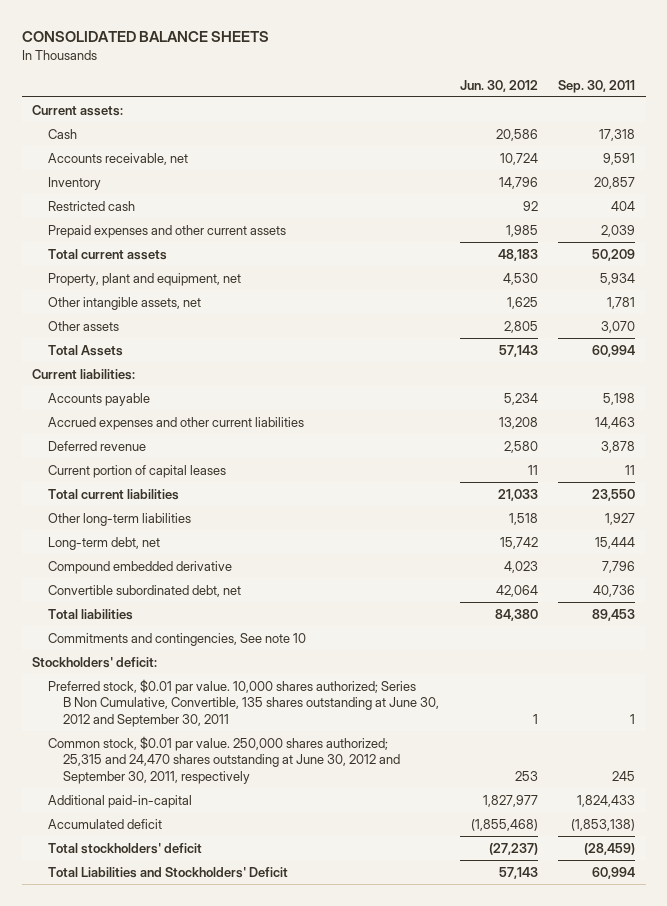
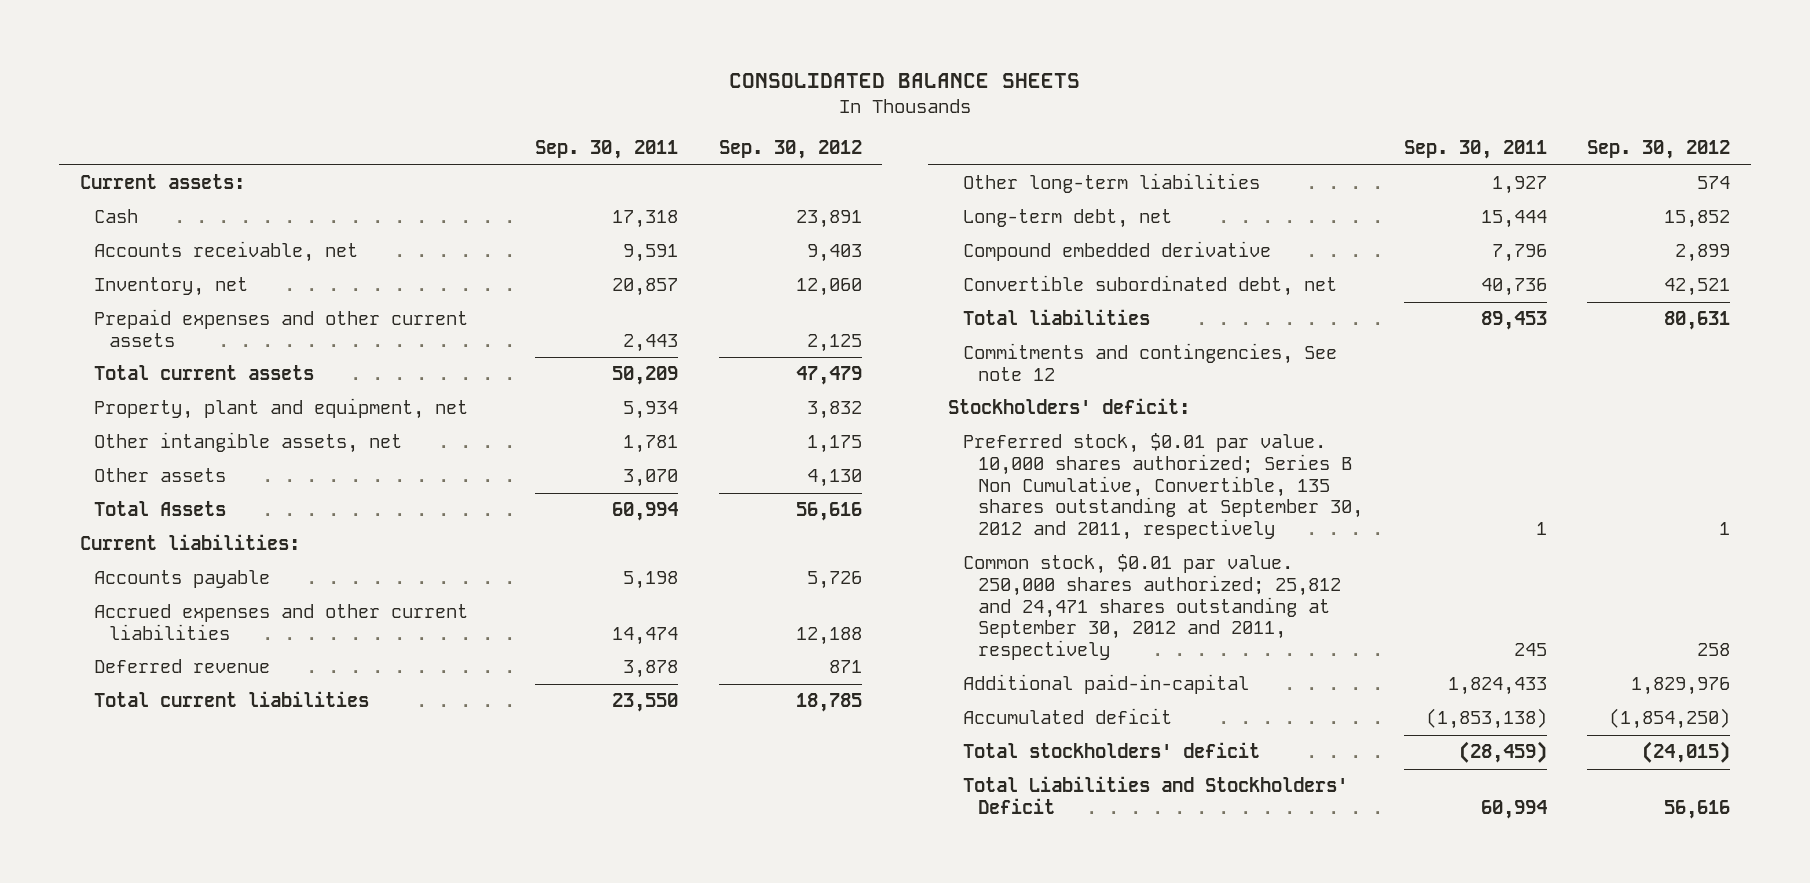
- | Jun. 30, 2012 | Sep. 30, 2011
+ | Sep. 30, 2011 | Sep. 30, 2012
- Inventory | 14,796 | 20,857
- Restricted cash | 92 | 404
- Prepaid expenses and other current assets | 1,985 | 2,039
+ Inventory, net | 20,857 | 12,060
+ Prepaid expenses and other current assets | 2,443 | 2,125
- Accrued expenses and other current liabilities | 13,208 | 14,463
+ Accrued expenses and other current liabilities | 14,474 | 12,188
- Current portion of capital leases | 11 | 11
- Commitments and contingencies, See note 10
+ Commitments and contingencies, See note 12
- Preferred stock, $0.01 par value. 10,000 shares authorized; Series B Non Cumulative, Convertible, 135 shares outstanding at June 30, 2012 and September 30, 2011 | 1 | 1
- Common stock, $0.01 par value. 250,000 shares authorized; 25,315 and 24,470 shares outstanding at June 30, 2012 and September 30, 2011, respectively | 253 | 245
+ Preferred stock, $0.01 par value. 10,000 shares authorized; Series B Non Cumulative, Convertible, 135 shares outstanding at September 30, 2012 and 2011, respectively | 1 | 1
+ Common stock, $0.01 par value. 250,000 shares authorized; 25,812 and 24,471 shares outstanding at September 30, 2012 and 2011, respectively | 245 | 258

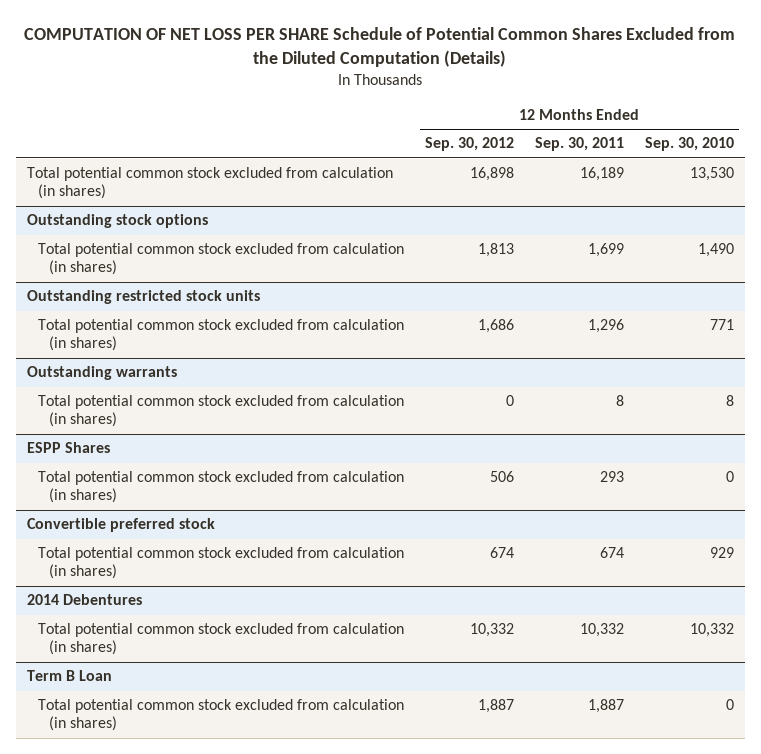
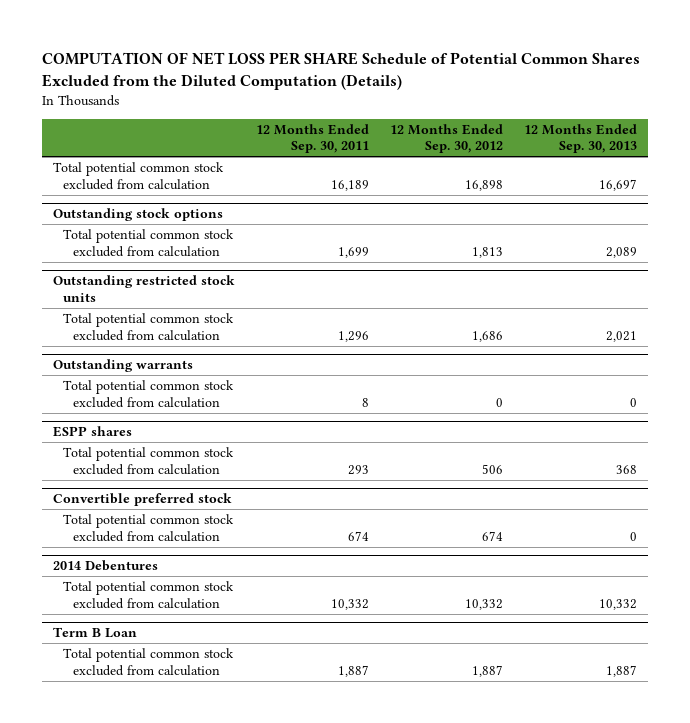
- | 12 Months Ended Sep. 30, 2012 | 12 Months Ended Sep. 30, 2011 | 12 Months Ended Sep. 30, 2010
+ | 12 Months Ended Sep. 30, 2011 | 12 Months Ended Sep. 30, 2012 | 12 Months Ended Sep. 30, 2013
- Total potential common stock excluded from calculation (in shares) | 16,898 | 16,189 | 13,530
+ Total potential common stock excluded from calculation | 16,189 | 16,898 | 16,697
@ Outstanding stock options
- Total potential common stock excluded from calculation (in shares) | 1,813 | 1,699 | 1,490
+ Total potential common stock excluded from calculation | 1,699 | 1,813 | 2,089
@ Outstanding restricted stock units
- Total potential common stock excluded from calculation (in shares) | 1,686 | 1,296 | 771
+ Total potential common stock excluded from calculation | 1,296 | 1,686 | 2,021
@ Outstanding warrants
- Total potential common stock excluded from calculation (in shares) | 0 | 8 | 8
- ESPP Shares
- Total potential common stock excluded from calculation (in shares) | 506 | 293 | 0
@ Outstanding warrants
+ Total potential common stock excluded from calculation | 8 | 0 | 0
+ ESPP shares
+ Total potential common stock excluded from calculation | 293 | 506 | 368
@ Convertible preferred stock
- Total potential common stock excluded from calculation (in shares) | 674 | 674 | 929
+ Total potential common stock excluded from calculation | 674 | 674 | 0
@ 2014 Debentures
- Total potential common stock excluded from calculation (in shares) | 10,332 | 10,332 | 10,332
+ Total potential common stock excluded from calculation | 10,332 | 10,332 | 10,332
@ Term B Loan
- Total potential common stock excluded from calculation (in shares) | 1,887 | 1,887 | 0
+ Total potential common stock excluded from calculation | 1,887 | 1,887 | 1,887

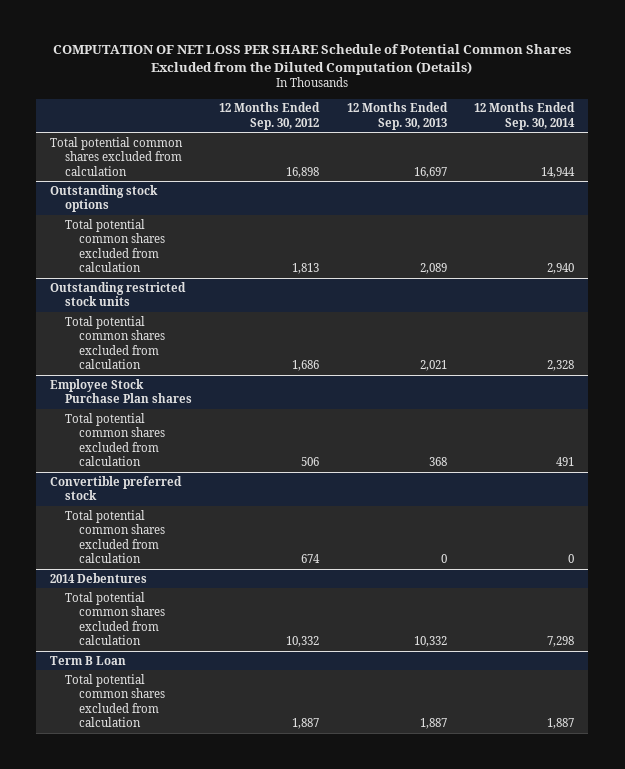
- | 12 Months Ended Sep. 30, 2011 | 12 Months Ended Sep. 30, 2012 | 12 Months Ended Sep. 30, 2013
+ | 12 Months Ended Sep. 30, 2012 | 12 Months Ended Sep. 30, 2013 | 12 Months Ended Sep. 30, 2014
- Total potential common stock excluded from calculation | 16,189 | 16,898 | 16,697
+ Total potential common shares excluded from calculation | 16,898 | 16,697 | 14,944
@ Outstanding stock options
- Total potential common stock excluded from calculation | 1,699 | 1,813 | 2,089
+ Total potential common shares excluded from calculation | 1,813 | 2,089 | 2,940
@ Outstanding restricted stock units
- Total potential common stock excluded from calculation | 1,296 | 1,686 | 2,021
- Outstanding warrants
- Total potential common stock excluded from calculation | 8 | 0 | 0
- ESPP shares
- Total potential common stock excluded from calculation | 293 | 506 | 368
@ Outstanding restricted stock units
+ Total potential common shares excluded from calculation | 1,686 | 2,021 | 2,328
+ Employee Stock Purchase Plan shares
+ Total potential common shares excluded from calculation | 506 | 368 | 491
@ Convertible preferred stock
- Total potential common stock excluded from calculation | 674 | 674 | 0
+ Total potential common shares excluded from calculation | 674 | 0 | 0
@ 2014 Debentures
- Total potential common stock excluded from calculation | 10,332 | 10,332 | 10,332
+ Total potential common shares excluded from calculation | 10,332 | 10,332 | 7,298
@ Term B Loan
- Total potential common stock excluded from calculation | 1,887 | 1,887 | 1,887
+ Total potential common shares excluded from calculation | 1,887 | 1,887 | 1,887

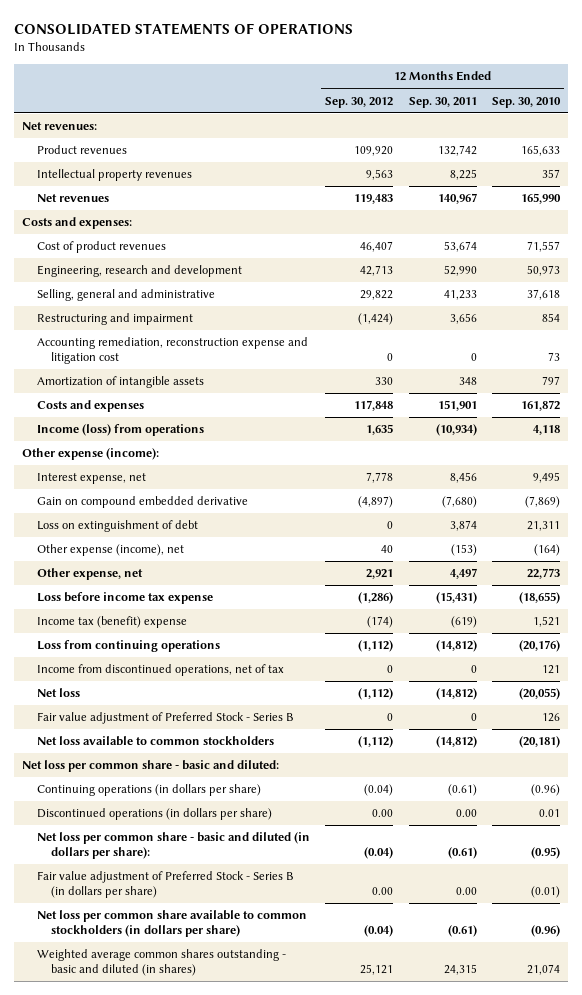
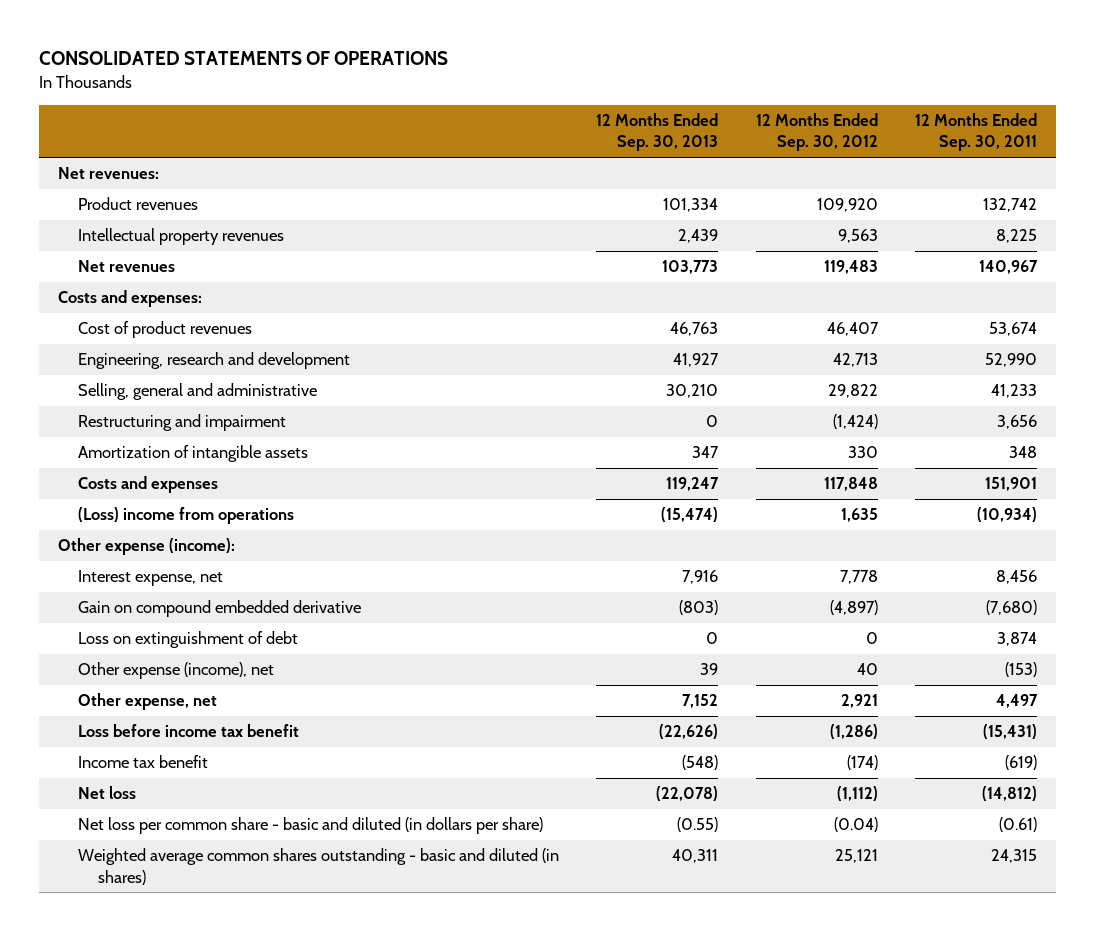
- | 12 Months Ended Sep. 30, 2012 | 12 Months Ended Sep. 30, 2011 | 12 Months Ended Sep. 30, 2010
+ | 12 Months Ended Sep. 30, 2013 | 12 Months Ended Sep. 30, 2012 | 12 Months Ended Sep. 30, 2011
- Accounting remediation, reconstruction expense and litigation cost | 0 | 0 | 73
- Income (loss) from operations | 1,635 | (10,934) | 4,118
+ (Loss) income from operations | (15,474) | 1,635 | (10,934)
- Loss before income tax expense | (1,286) | (15,431) | (18,655)
- Income tax (benefit) expense | (174) | (619) | 1,521
- Loss from continuing operations | (1,112) | (14,812) | (20,176)
- Income from discontinued operations, net of tax | 0 | 0 | 121
+ Loss before income tax benefit | (22,626) | (1,286) | (15,431)
+ Income tax benefit | (548) | (174) | (619)
- Fair value adjustment of Preferred Stock - Series B | 0 | 0 | 126
- Net loss available to common stockholders | (1,112) | (14,812) | (20,181)
- Net loss per common share - basic and diluted:
- Continuing operations (in dollars per share) | (0.04) | (0.61) | (0.96)
- Discontinued operations (in dollars per share) | 0.00 | 0.00 | 0.01
- Net loss per common share - basic and diluted (in dollars per share): | (0.04) | (0.61) | (0.95)
- Fair value adjustment of Preferred Stock - Series B (in dollars per share) | 0.00 | 0.00 | (0.01)
- Net loss per common share available to common stockholders (in dollars per share) | (0.04) | (0.61) | (0.96)
+ Net loss per common share - basic and diluted (in dollars per share) | (0.55) | (0.04) | (0.61)

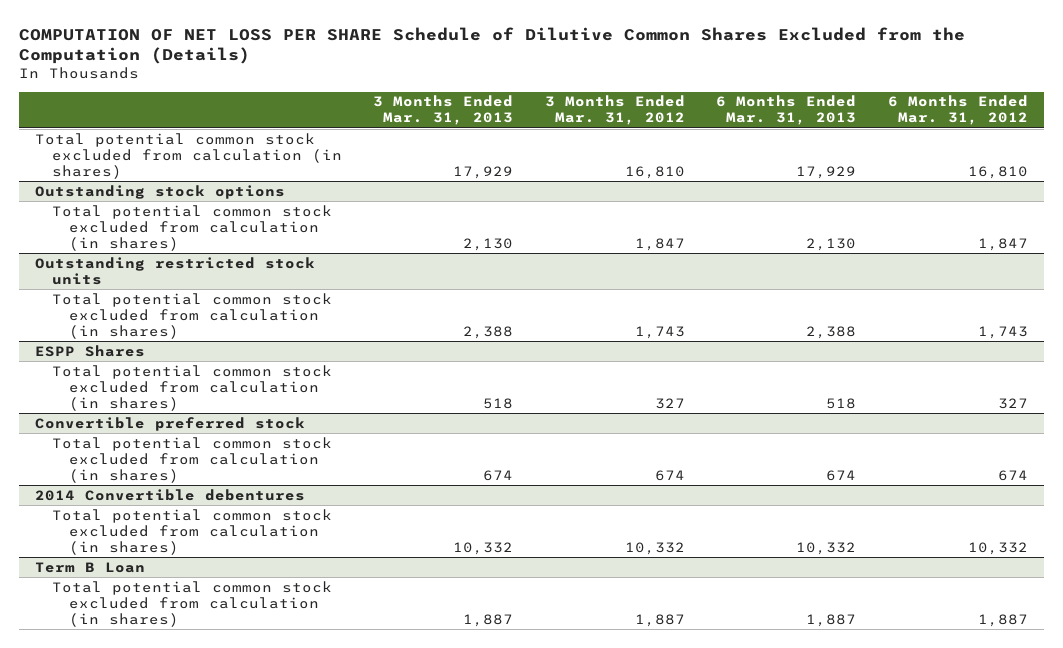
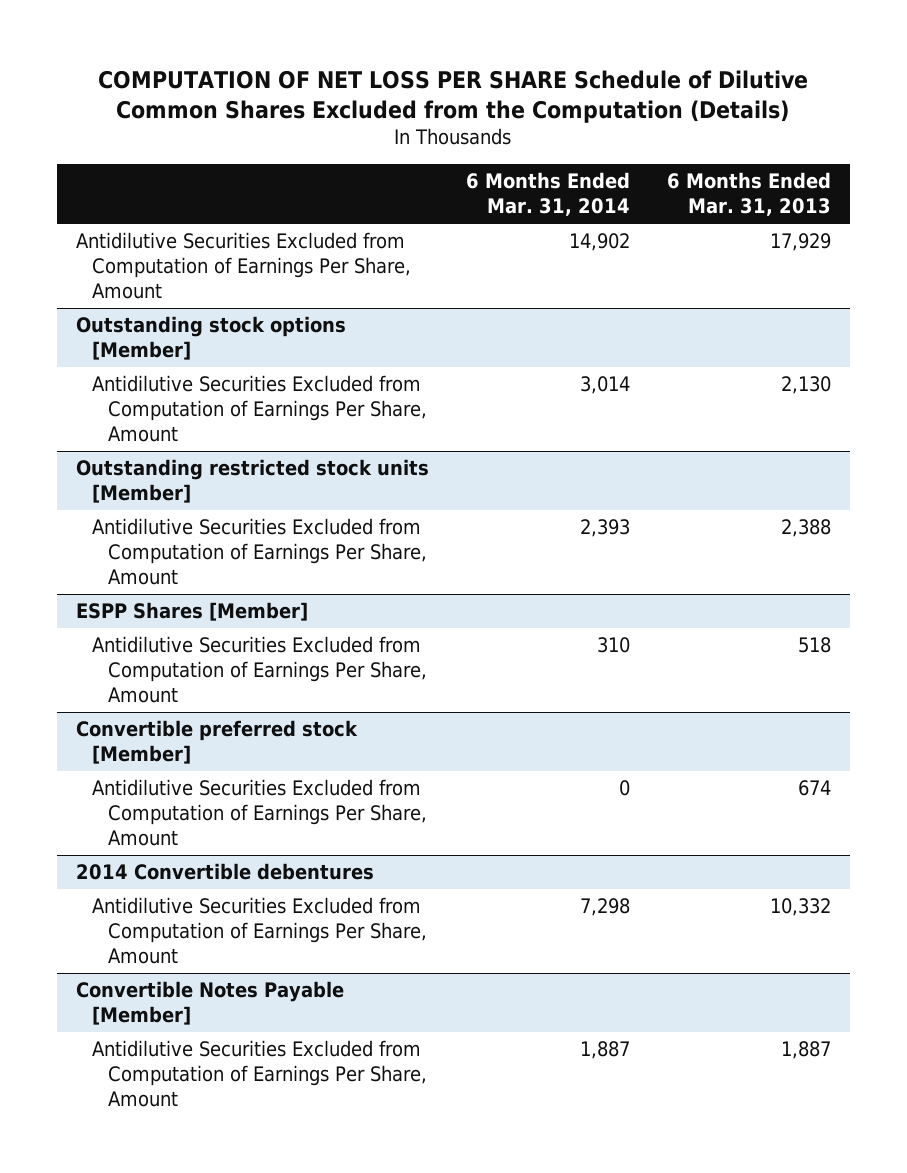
- | 3 Months Ended Mar. 31, 2013 | 3 Months Ended Mar. 31, 2012 | 6 Months Ended Mar. 31, 2013 | 6 Months Ended Mar. 31, 2012
+ | 6 Months Ended Mar. 31, 2014 | 6 Months Ended Mar. 31, 2013
- Total potential common stock excluded from calculation (in shares) | 17,929 | 16,810 | 17,929 | 16,810
- Outstanding stock options
- Total potential common stock excluded from calculation (in shares) | 2,130 | 1,847 | 2,130 | 1,847
- Outstanding restricted stock units
- Total potential common stock excluded from calculation (in shares) | 2,388 | 1,743 | 2,388 | 1,743
- ESPP Shares
- Total potential common stock excluded from calculation (in shares) | 518 | 327 | 518 | 327
- Convertible preferred stock
- Total potential common stock excluded from calculation (in shares) | 674 | 674 | 674 | 674
+ Antidilutive Securities Excluded from Computation of Earnings Per Share, Amount | 14,902 | 17,929
+ Outstanding stock options [Member]
+ Antidilutive Securities Excluded from Computation of Earnings Per Share, Amount | 3,014 | 2,130
+ Outstanding restricted stock units [Member]
+ Antidilutive Securities Excluded from Computation of Earnings Per Share, Amount | 2,393 | 2,388
+ ESPP Shares [Member]
+ Antidilutive Securities Excluded from Computation of Earnings Per Share, Amount | 310 | 518
+ Convertible preferred stock [Member]
+ Antidilutive Securities Excluded from Computation of Earnings Per Share, Amount | 0 | 674
@ 2014 Convertible debentures
- Total potential common stock excluded from calculation (in shares) | 10,332 | 10,332 | 10,332 | 10,332
- Term B Loan
- Total potential common stock excluded from calculation (in shares) | 1,887 | 1,887 | 1,887 | 1,887
@ 2014 Convertible debentures
+ Antidilutive Securities Excluded from Computation of Earnings Per Share, Amount | 7,298 | 10,332
+ Convertible Notes Payable [Member]
+ Antidilutive Securities Excluded from Computation of Earnings Per Share, Amount | 1,887 | 1,887

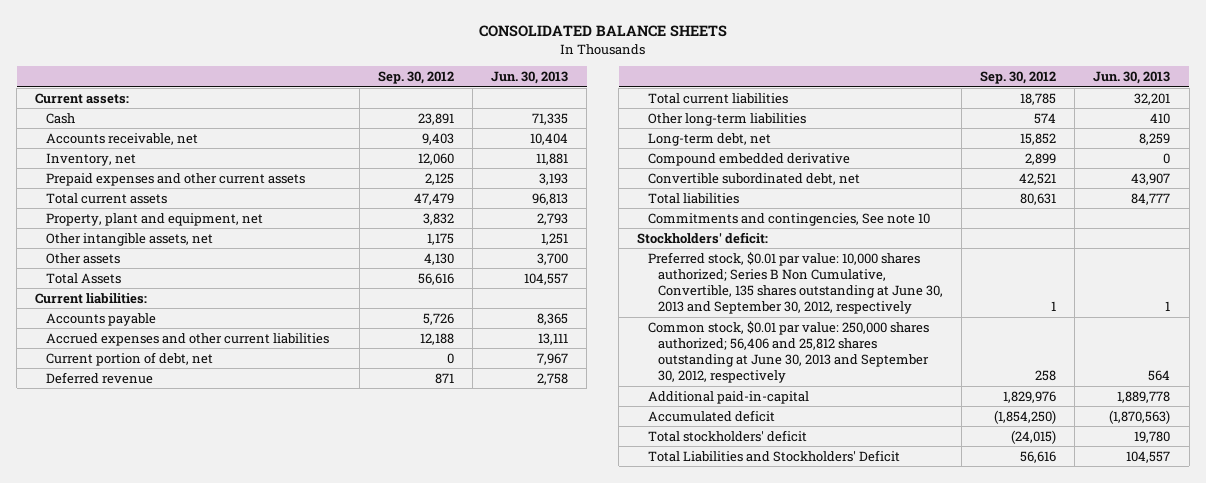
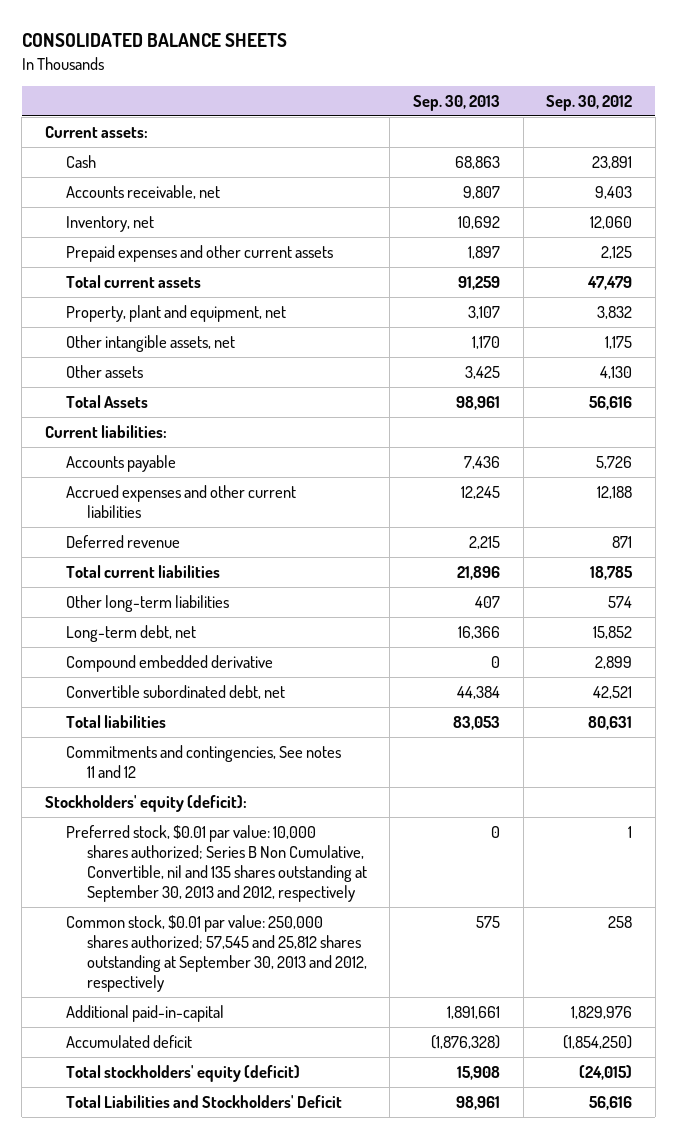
- | Sep. 30, 2012 | Jun. 30, 2013
+ | Sep. 30, 2013 | Sep. 30, 2012
- Current portion of debt, net | 0 | 7,967
- Commitments and contingencies, See note 10
- Stockholders' deficit:
- Preferred stock, $0.01 par value: 10,000 shares authorized; Series B Non Cumulative, Convertible, 135 shares outstanding at June 30, 2013 and September 30, 2012, respectively | 1 | 1
- Common stock, $0.01 par value: 250,000 shares authorized; 56,406 and 25,812 shares outstanding at June 30, 2013 and September 30, 2012, respectively | 258 | 564
+ Commitments and contingencies, See notes 11 and 12
+ Stockholders' equity (deficit):
+ Preferred stock, $0.01 par value: 10,000 shares authorized; Series B Non Cumulative, Convertible, nil and 135 shares outstanding at September 30, 2013 and 2012, respectively | 0 | 1
+ Common stock, $0.01 par value: 250,000 shares authorized; 57,545 and 25,812 shares outstanding at September 30, 2013 and 2012, respectively | 575 | 258
- Total stockholders' deficit | (24,015) | 19,780
+ Total stockholders' equity (deficit) | 15,908 | (24,015)

